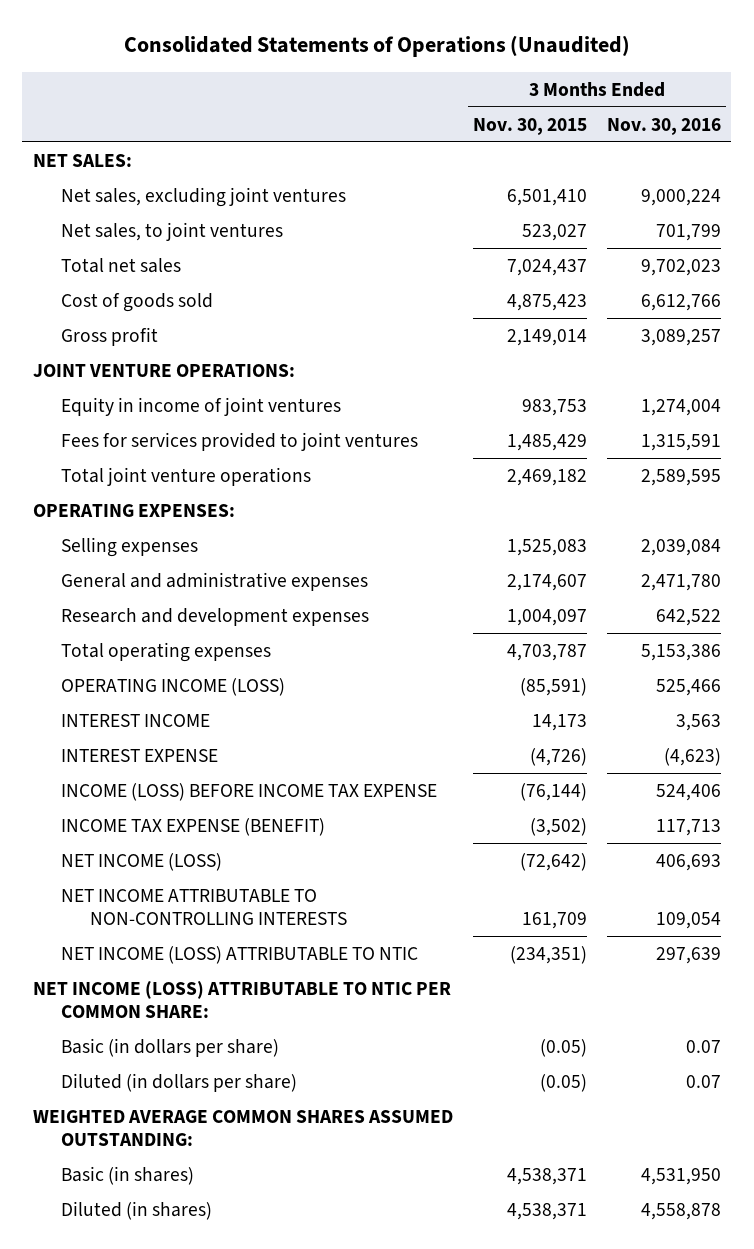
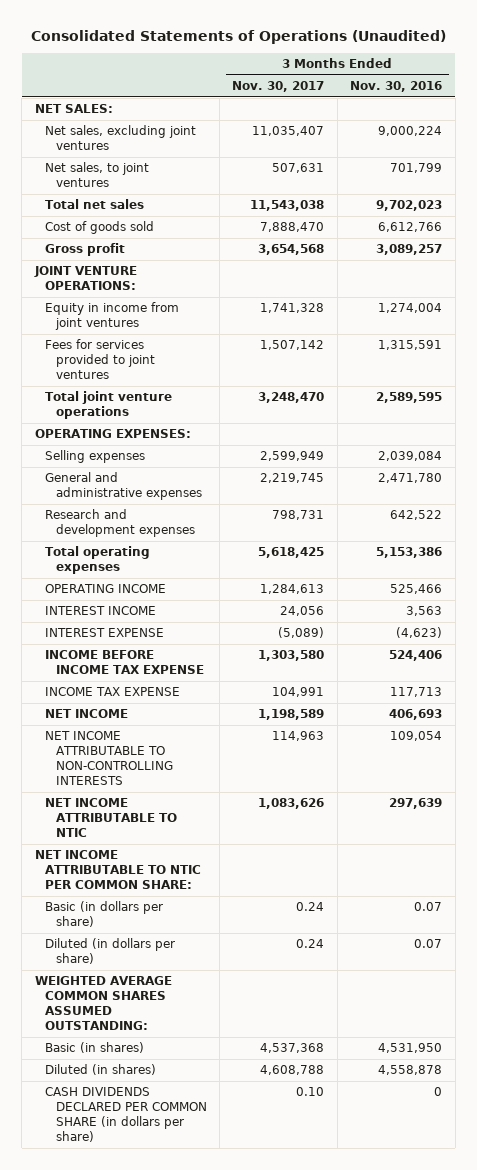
- | 3 Months Ended Nov. 30, 2015 | 3 Months Ended Nov. 30, 2016
+ | 3 Months Ended Nov. 30, 2017 | 3 Months Ended Nov. 30, 2016
- Equity in income of joint ventures | 983,753 | 1,274,004
+ Equity in income from joint ventures | 1,741,328 | 1,274,004
- OPERATING INCOME (LOSS) | (85,591) | 525,466
+ OPERATING INCOME | 1,284,613 | 525,466
- INCOME (LOSS) BEFORE INCOME TAX EXPENSE | (76,144) | 524,406
- INCOME TAX EXPENSE (BENEFIT) | (3,502) | 117,713
- NET INCOME (LOSS) | (72,642) | 406,693
+ INCOME BEFORE INCOME TAX EXPENSE | 1,303,580 | 524,406
+ INCOME TAX EXPENSE | 104,991 | 117,713
+ NET INCOME | 1,198,589 | 406,693
- NET INCOME (LOSS) ATTRIBUTABLE TO NTIC | (234,351) | 297,639
- NET INCOME (LOSS) ATTRIBUTABLE TO NTIC PER COMMON SHARE:
+ NET INCOME ATTRIBUTABLE TO NTIC | 1,083,626 | 297,639
+ NET INCOME ATTRIBUTABLE TO NTIC PER COMMON SHARE:
+ CASH DIVIDENDS DECLARED PER COMMON SHARE (in dollars per share) | 0.10 | 0

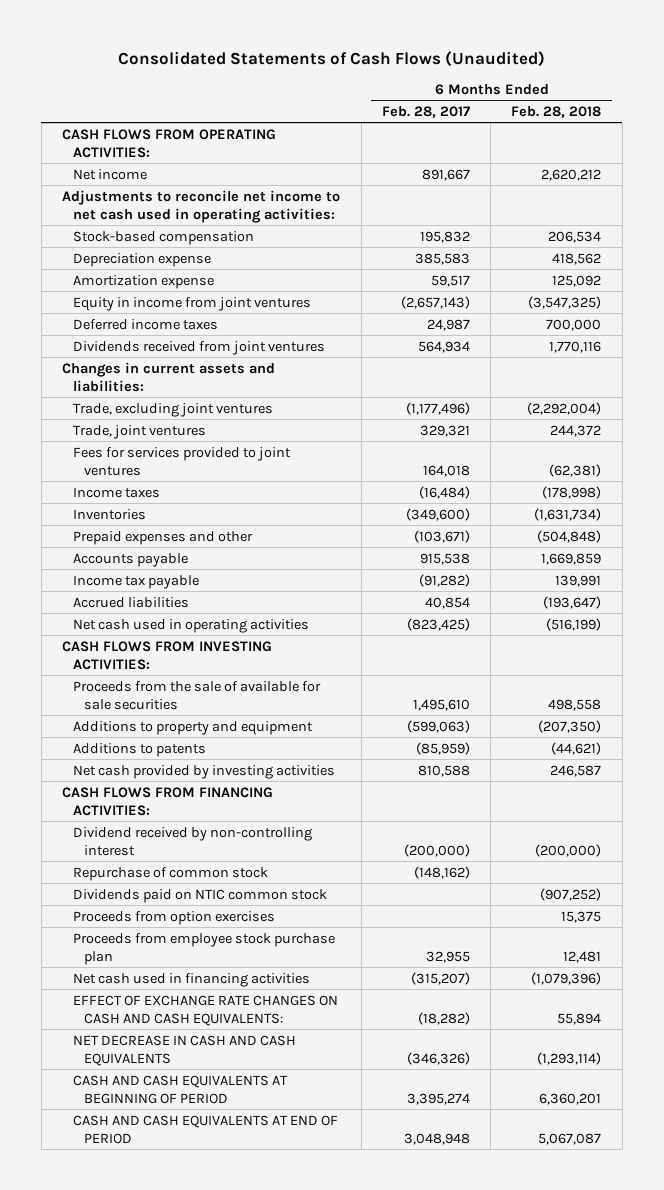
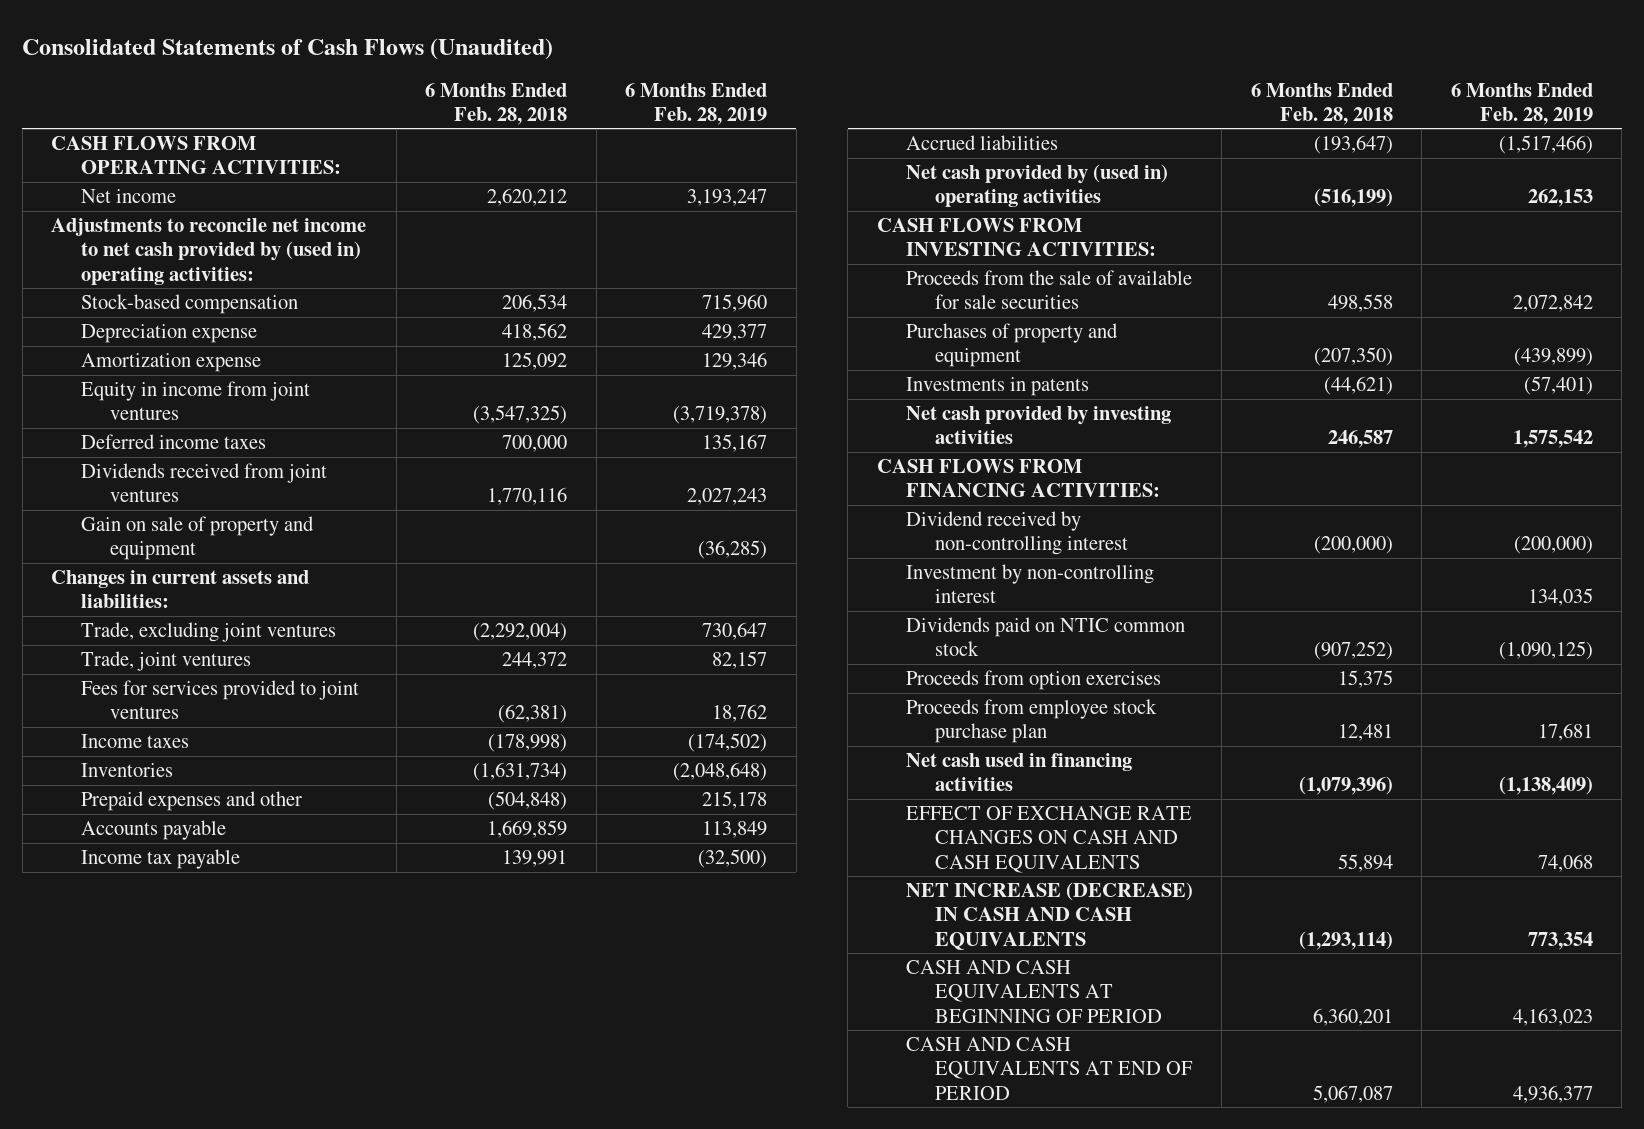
- | 6 Months Ended Feb. 28, 2017 | 6 Months Ended Feb. 28, 2018
+ | 6 Months Ended Feb. 28, 2018 | 6 Months Ended Feb. 28, 2019
- Adjustments to reconcile net income to net cash used in operating activities:
+ Adjustments to reconcile net income to net cash provided by (used in) operating activities:
+ Gain on sale of property and equipment | | (36,285)
- Net cash used in operating activities | (823,425) | (516,199)
+ Net cash provided by (used in) operating activities | (516,199) | 262,153
- Additions to property and equipment | (599,063) | (207,350)
- Additions to patents | (85,959) | (44,621)
+ Purchases of property and equipment | (207,350) | (439,899)
+ Investments in patents | (44,621) | (57,401)
- Repurchase of common stock | (148,162) |
+ Investment by non-controlling interest | | 134,035
- EFFECT OF EXCHANGE RATE CHANGES ON CASH AND CASH EQUIVALENTS: | (18,282) | 55,894
- NET DECREASE IN CASH AND CASH EQUIVALENTS | (346,326) | (1,293,114)
+ EFFECT OF EXCHANGE RATE CHANGES ON CASH AND CASH EQUIVALENTS | 55,894 | 74,068
+ NET INCREASE (DECREASE) IN CASH AND CASH EQUIVALENTS | (1,293,114) | 773,354

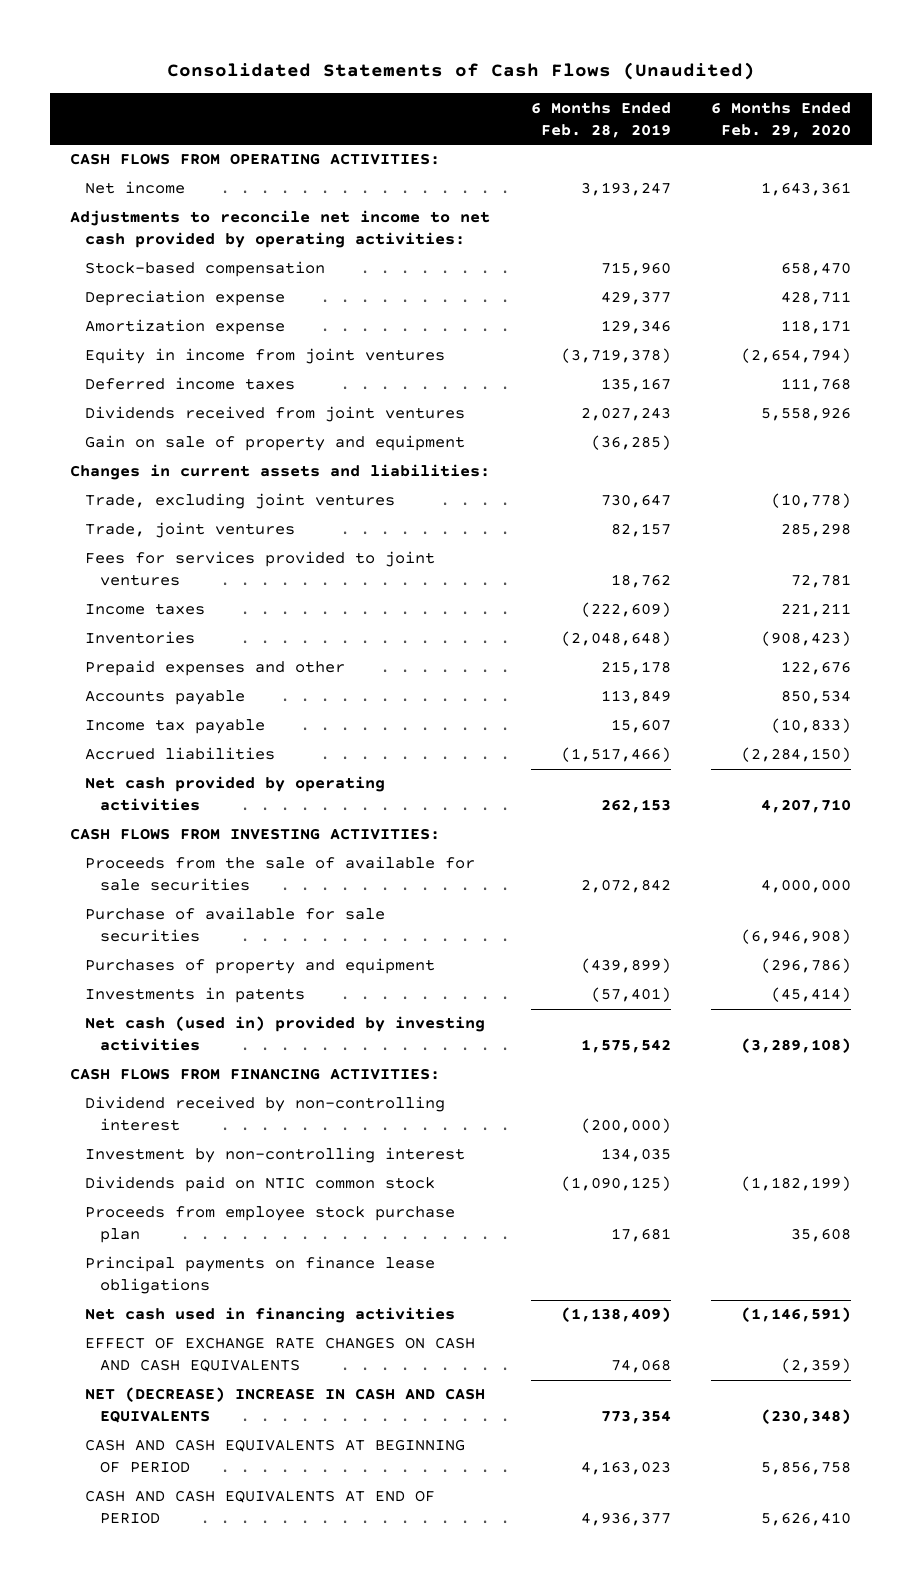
- | 6 Months Ended Feb. 28, 2018 | 6 Months Ended Feb. 28, 2019
+ | 6 Months Ended Feb. 28, 2019 | 6 Months Ended Feb. 29, 2020
- Adjustments to reconcile net income to net cash provided by (used in) operating activities:
+ Adjustments to reconcile net income to net cash provided by operating activities:
- Income taxes | (178,998) | (174,502)
+ Income taxes | (222,609) | 221,211
- Income tax payable | 139,991 | (32,500)
+ Income tax payable | 15,607 | (10,833)
- Net cash provided by (used in) operating activities | (516,199) | 262,153
+ Net cash provided by operating activities | 262,153 | 4,207,710
+ Purchase of available for sale securities | | (6,946,908)
- Net cash provided by investing activities | 246,587 | 1,575,542
+ Net cash (used in) provided by investing activities | 1,575,542 | (3,289,108)
- Proceeds from option exercises | 15,375 |
+ Principal payments on finance lease obligations
- NET INCREASE (DECREASE) IN CASH AND CASH EQUIVALENTS | (1,293,114) | 773,354
+ NET (DECREASE) INCREASE IN CASH AND CASH EQUIVALENTS | 773,354 | (230,348)

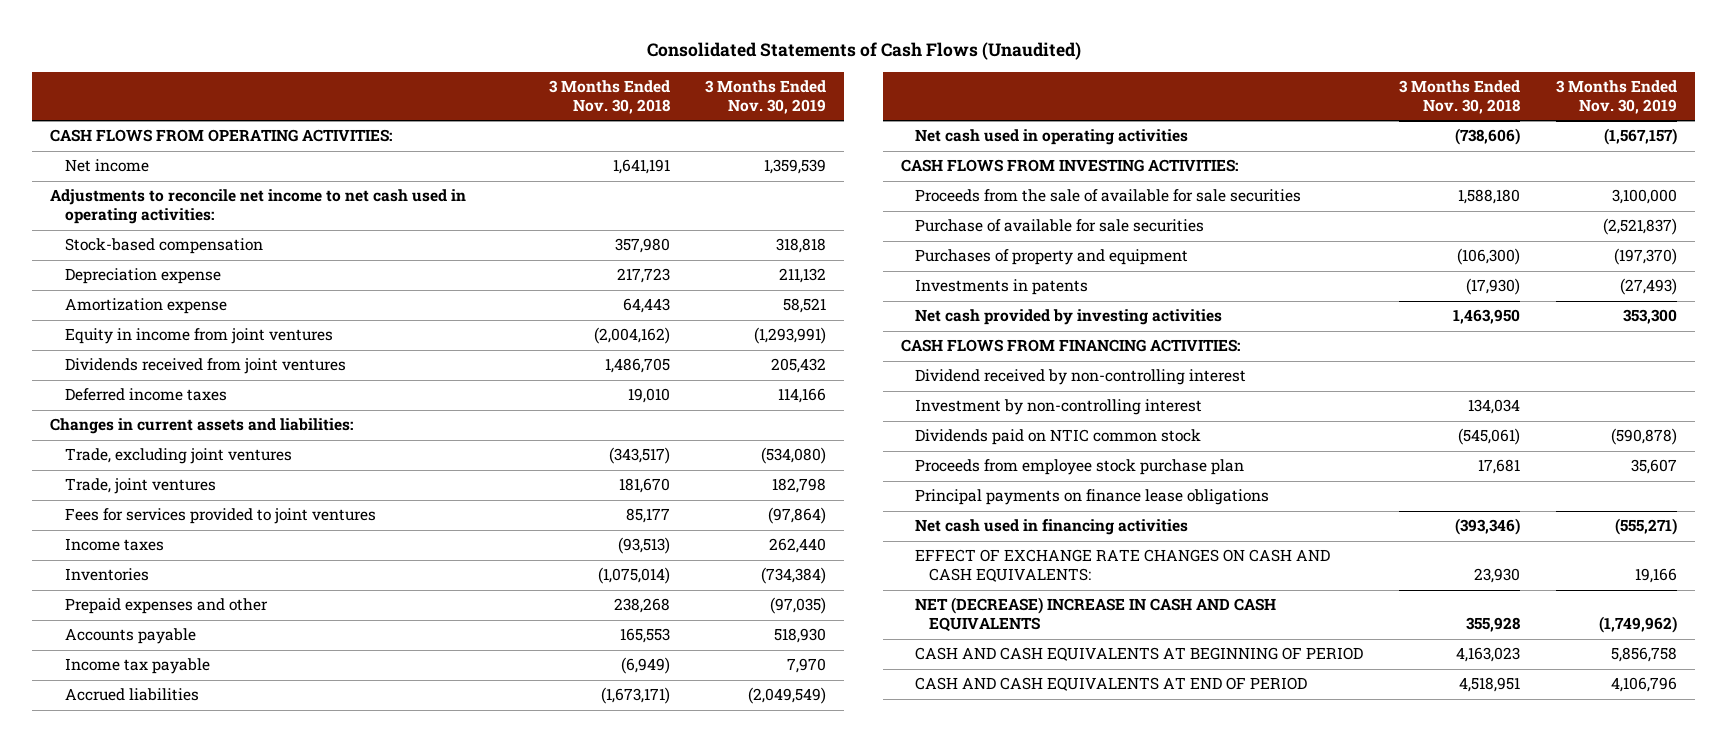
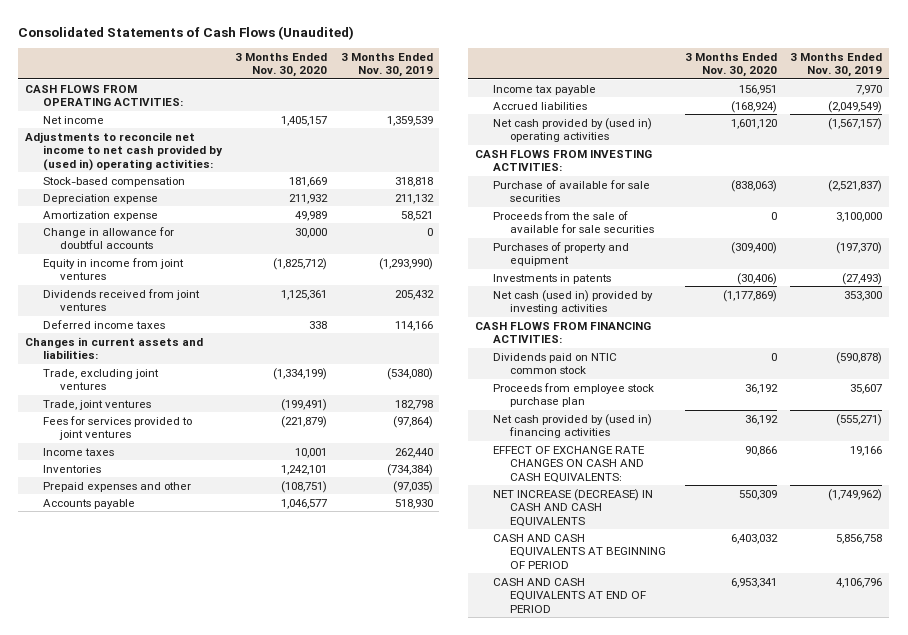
- | 3 Months Ended Nov. 30, 2018 | 3 Months Ended Nov. 30, 2019
+ | 3 Months Ended Nov. 30, 2020 | 3 Months Ended Nov. 30, 2019
- Adjustments to reconcile net income to net cash used in operating activities:
+ Adjustments to reconcile net income to net cash provided by (used in) operating activities:
- Equity in income from joint ventures | (2,004,162) | (1,293,991)
+ Change in allowance for doubtful accounts | 30,000 | 0
+ Equity in income from joint ventures | (1,825,712) | (1,293,990)
- Net cash used in operating activities | (738,606) | (1,567,157)
+ Net cash provided by (used in) operating activities | 1,601,120 | (1,567,157)
moved down: Proceeds from the sale of available for sale securities | 0 | 3,100,000
- Net cash provided by investing activities | 1,463,950 | 353,300
+ Net cash (used in) provided by investing activities | (1,177,869) | 353,300
- Dividend received by non-controlling interest
- Investment by non-controlling interest | 134,034 |
- Principal payments on finance lease obligations
- Net cash used in financing activities | (393,346) | (555,271)
+ Net cash provided by (used in) financing activities | 36,192 | (555,271)
- NET (DECREASE) INCREASE IN CASH AND CASH EQUIVALENTS | 355,928 | (1,749,962)
+ NET INCREASE (DECREASE) IN CASH AND CASH EQUIVALENTS | 550,309 | (1,749,962)

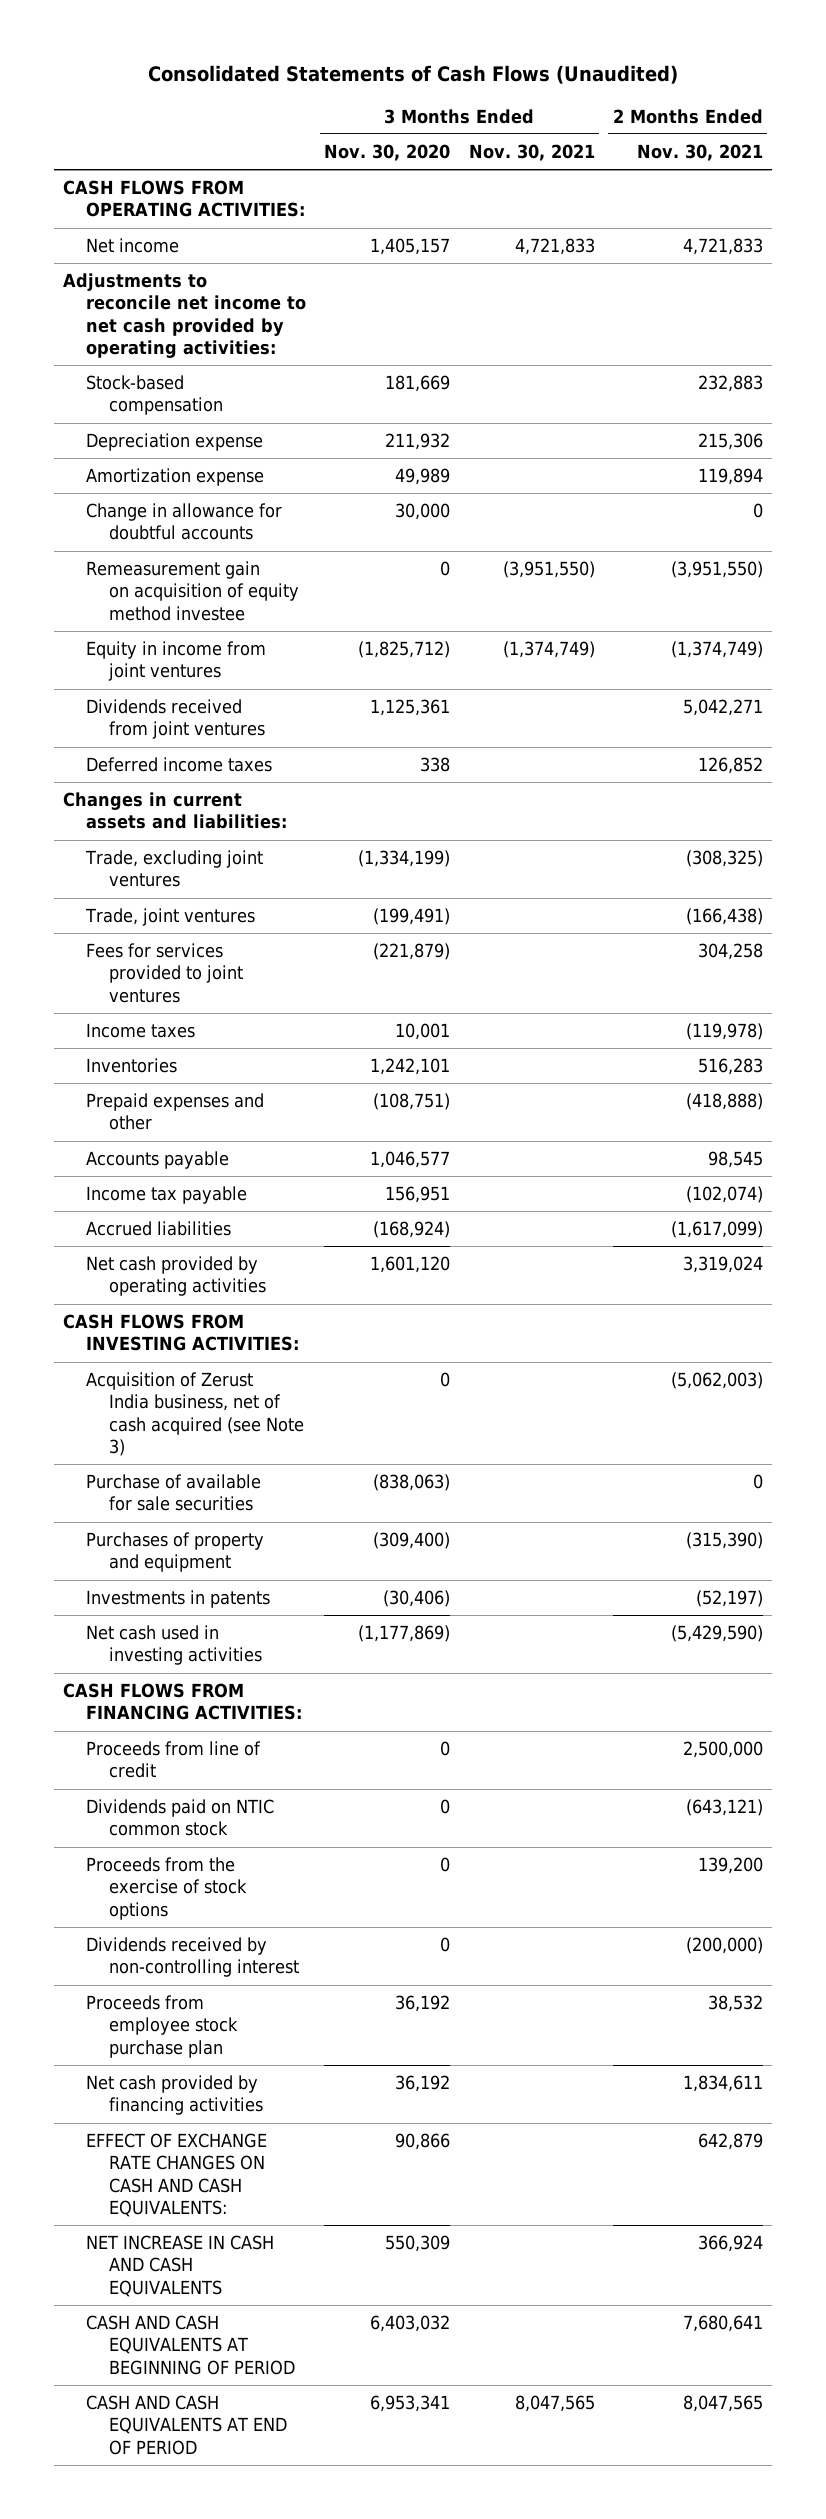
- | 3 Months Ended Nov. 30, 2020 | 3 Months Ended Nov. 30, 2019
+ | 3 Months Ended Nov. 30, 2020 | 3 Months Ended Nov. 30, 2021 | 2 Months Ended Nov. 30, 2021
- Adjustments to reconcile net income to net cash provided by (used in) operating activities:
+ Adjustments to reconcile net income to net cash provided by operating activities:
+ Remeasurement gain on acquisition of equity method investee | 0 | (3,951,550) | (3,951,550)
- Net cash provided by (used in) operating activities | 1,601,120 | (1,567,157)
+ Net cash provided by operating activities | 1,601,120 | | 3,319,024
+ Acquisition of Zerust India business, net of cash acquired (see Note 3) | 0 | | (5,062,003)
- Proceeds from the sale of available for sale securities | 0 | 3,100,000
- Net cash (used in) provided by investing activities | (1,177,869) | 353,300
+ Net cash used in investing activities | (1,177,869) | | (5,429,590)
+ Proceeds from line of credit | 0 | | 2,500,000
+ Proceeds from the exercise of stock options | 0 | | 139,200
+ Dividends received by non-controlling interest | 0 | | (200,000)
- Net cash provided by (used in) financing activities | 36,192 | (555,271)
+ Net cash provided by financing activities | 36,192 | | 1,834,611
- NET INCREASE (DECREASE) IN CASH AND CASH EQUIVALENTS | 550,309 | (1,749,962)
+ NET INCREASE IN CASH AND CASH EQUIVALENTS | 550,309 | | 366,924

